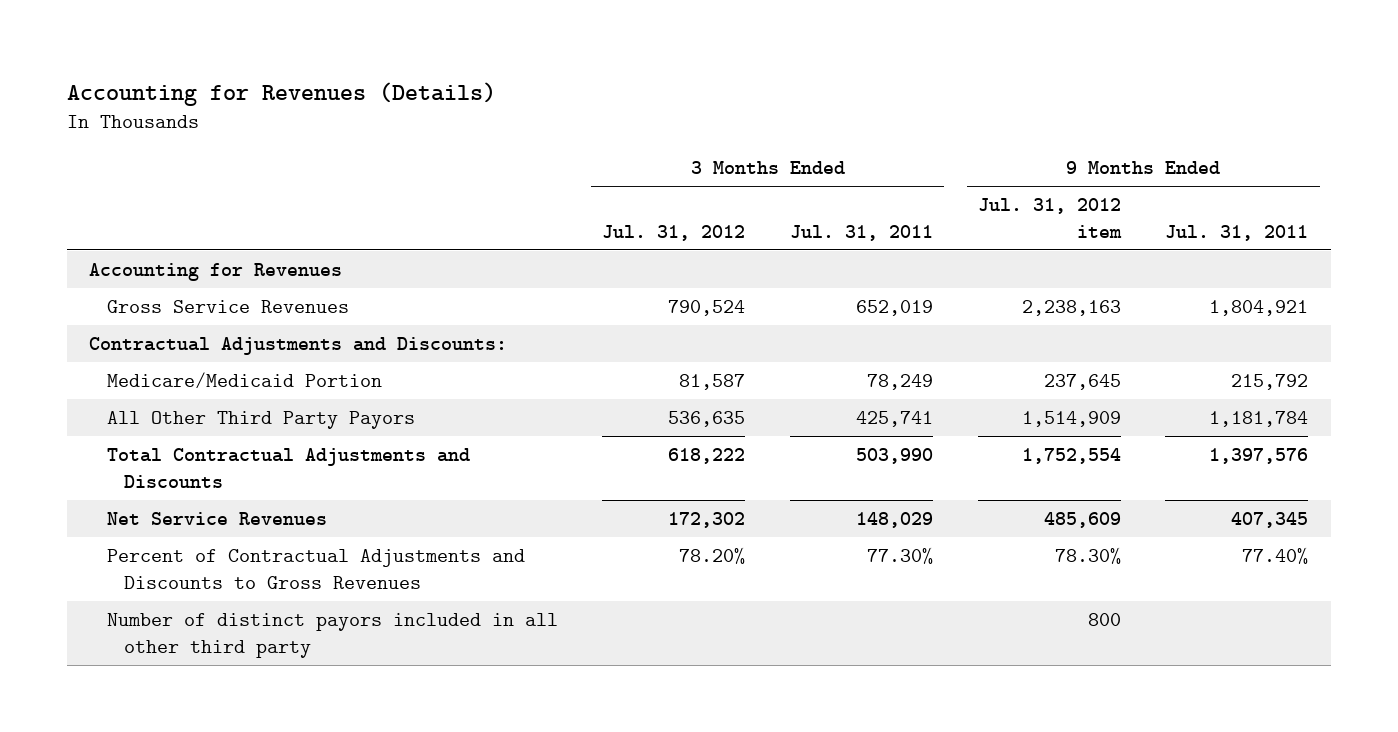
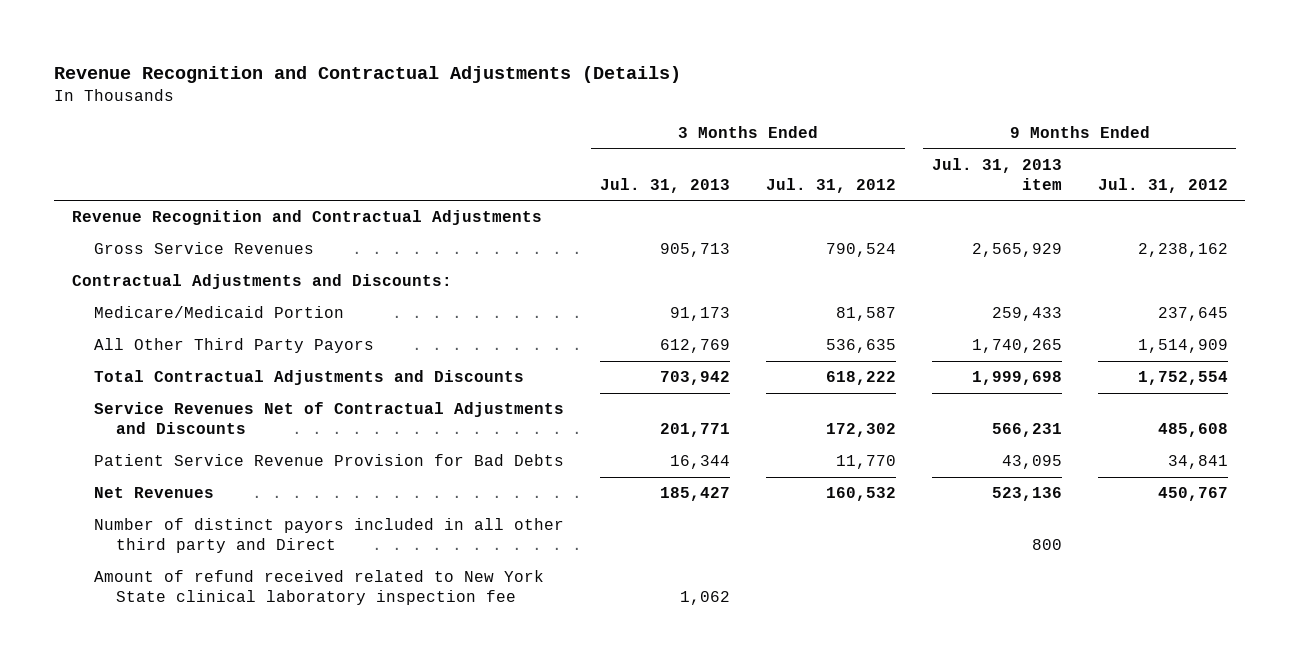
- Accounting for Revenues (Details)
+ Revenue Recognition and Contractual Adjustments (Details)
- | 3 Months Ended Jul. 31, 2012 | 3 Months Ended Jul. 31, 2011 | 9 Months Ended Jul. 31, 2012 item | 9 Months Ended Jul. 31, 2011
+ | 3 Months Ended Jul. 31, 2013 | 3 Months Ended Jul. 31, 2012 | 9 Months Ended Jul. 31, 2013 item | 9 Months Ended Jul. 31, 2012
- Accounting for Revenues
+ Revenue Recognition and Contractual Adjustments
- Net Service Revenues | 172,302 | 148,029 | 485,609 | 407,345
- Percent of Contractual Adjustments and Discounts to Gross Revenues | 78.20% | 77.30% | 78.30% | 77.40%
- Number of distinct payors included in all other third party | | | 800 |
+ Service Revenues Net of Contractual Adjustments and Discounts | 201,771 | 172,302 | 566,231 | 485,608
+ Patient Service Revenue Provision for Bad Debts | 16,344 | 11,770 | 43,095 | 34,841
+ Net Revenues | 185,427 | 160,532 | 523,136 | 450,767
+ Number of distinct payors included in all other third party and Direct | | | 800 |
+ Amount of refund received related to New York State clinical laboratory inspection fee | 1,062 | | |

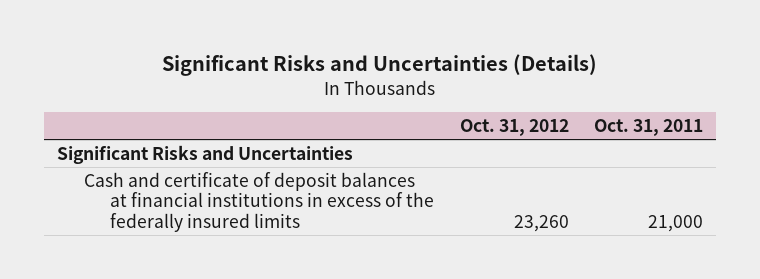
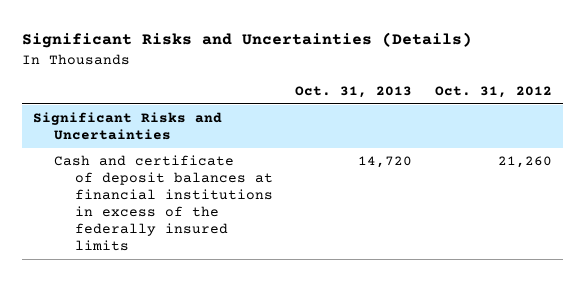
- | Oct. 31, 2012 | Oct. 31, 2011
+ | Oct. 31, 2013 | Oct. 31, 2012
- Cash and certificate of deposit balances at financial institutions in excess of the federally insured limits | 23,260 | 21,000
+ Cash and certificate of deposit balances at financial institutions in excess of the federally insured limits | 14,720 | 21,260

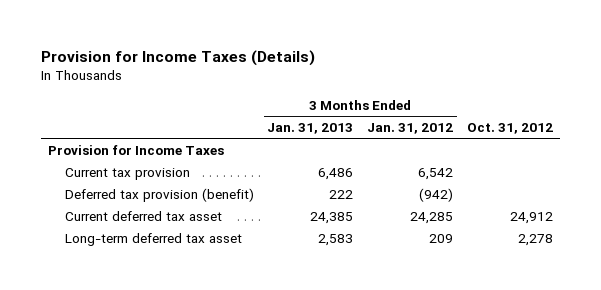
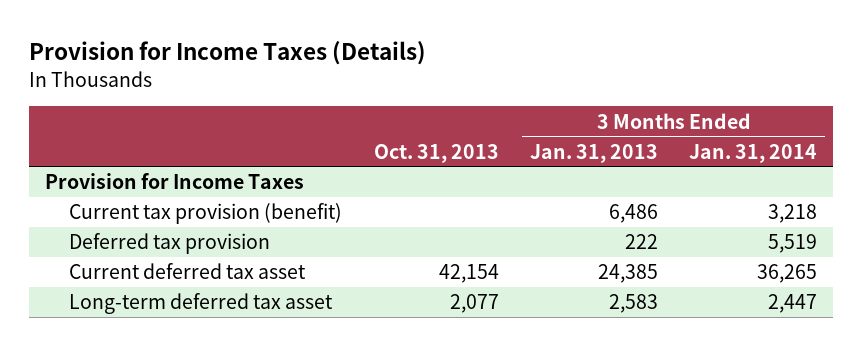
- | 3 Months Ended Jan. 31, 2013 | 3 Months Ended Jan. 31, 2012 | Oct. 31, 2012
+ | Oct. 31, 2013 | 3 Months Ended Jan. 31, 2013 | 3 Months Ended Jan. 31, 2014
- Current tax provision | 6,486 | 6,542 |
- Deferred tax provision (benefit) | 222 | (942) |
+ Current tax provision (benefit) | | 6,486 | 3,218
+ Deferred tax provision | | 222 | 5,519

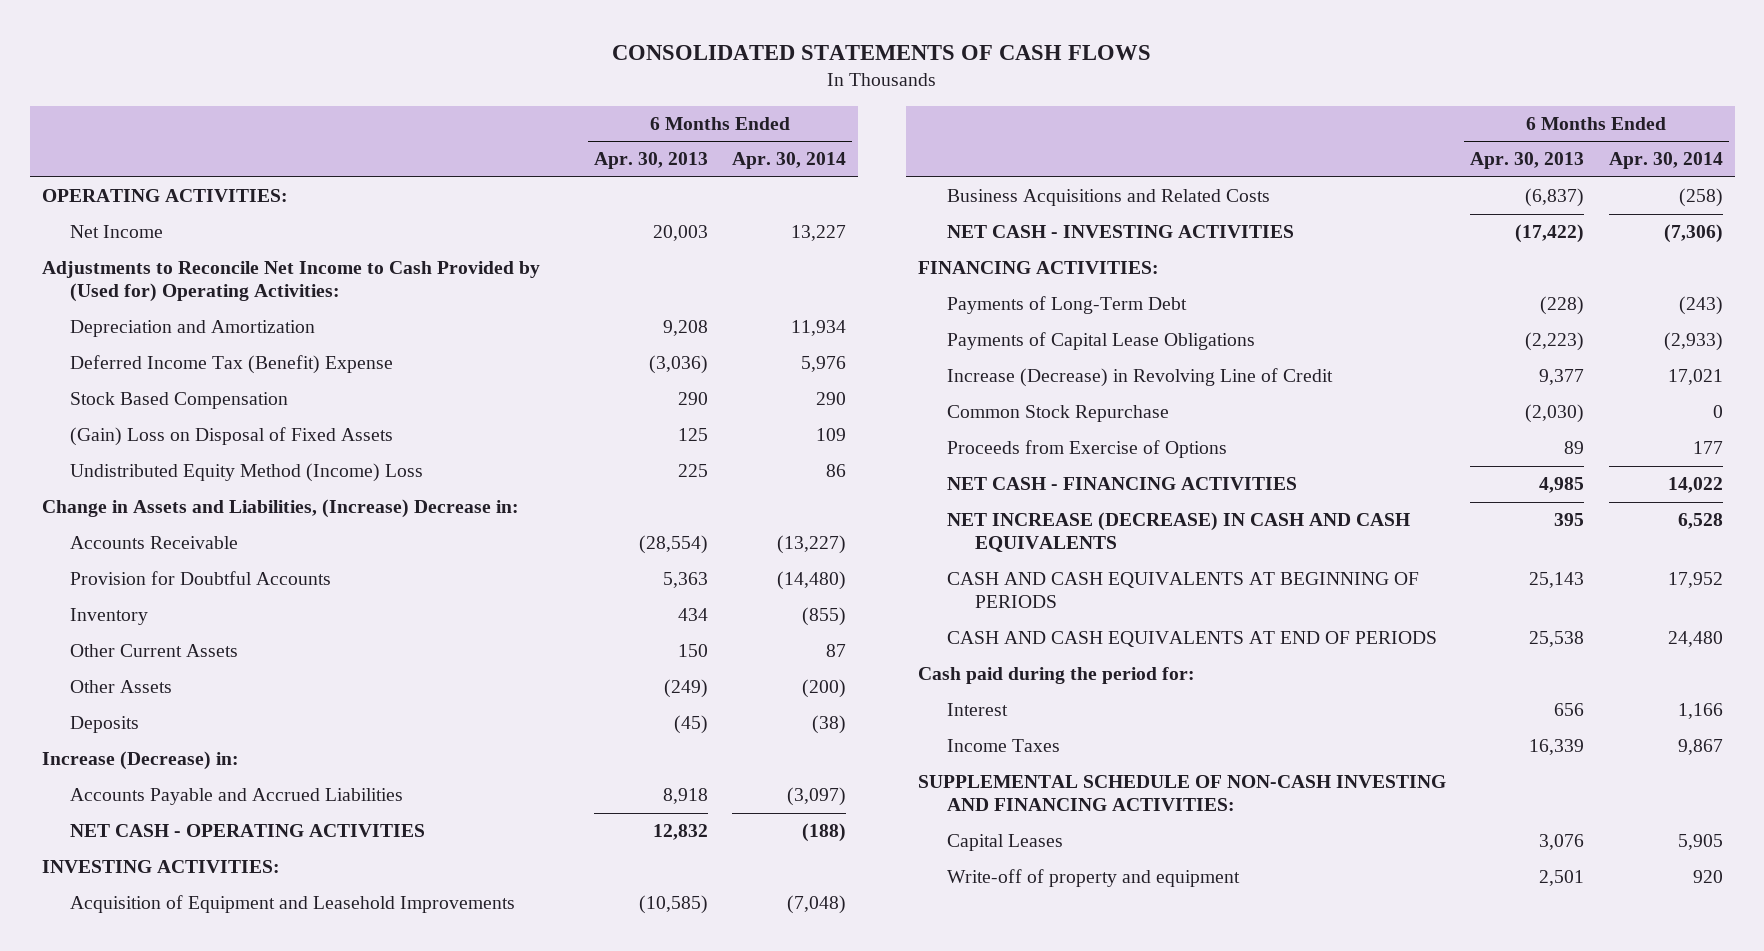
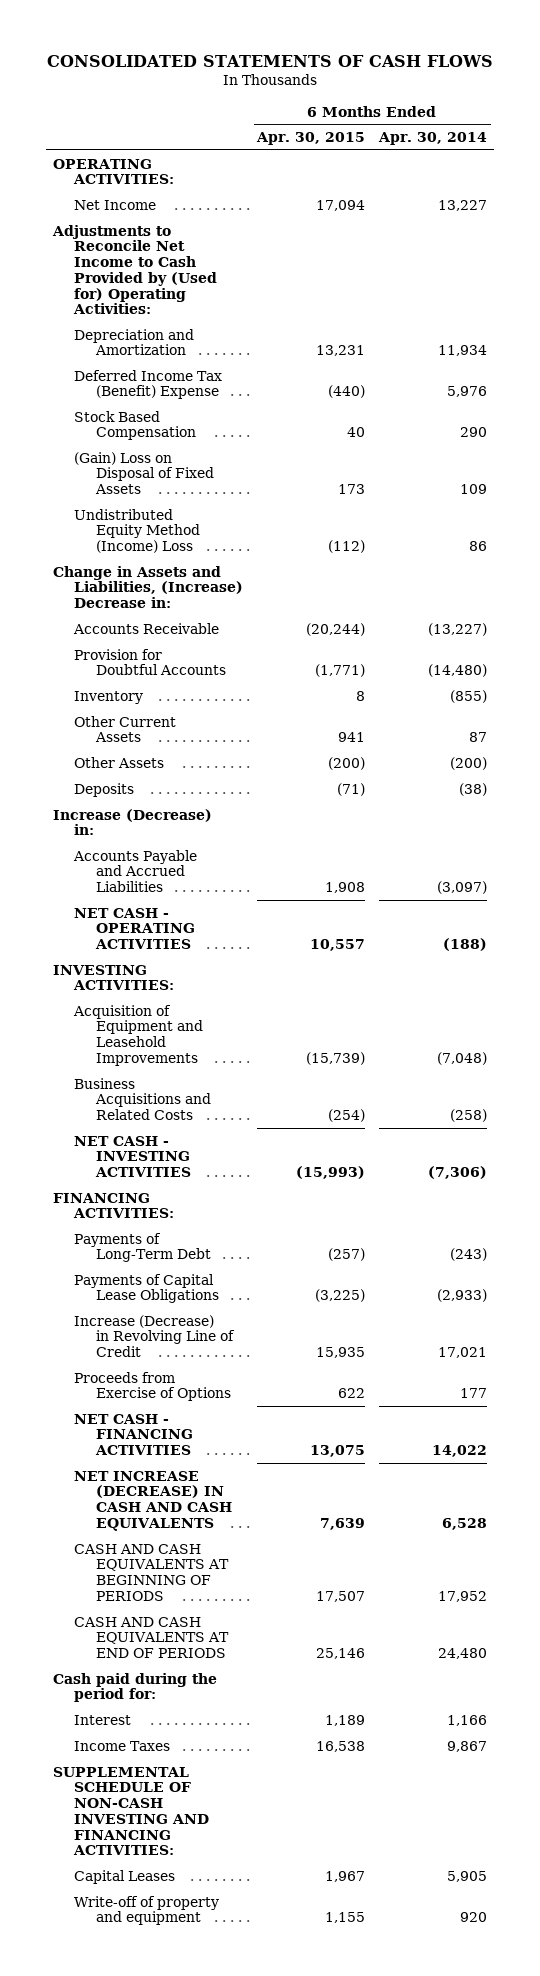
- | 6 Months Ended Apr. 30, 2013 | 6 Months Ended Apr. 30, 2014
+ | 6 Months Ended Apr. 30, 2015 | 6 Months Ended Apr. 30, 2014
- Common Stock Repurchase | (2,030) | 0

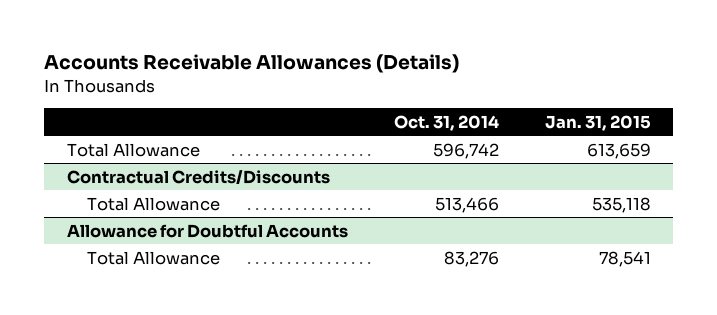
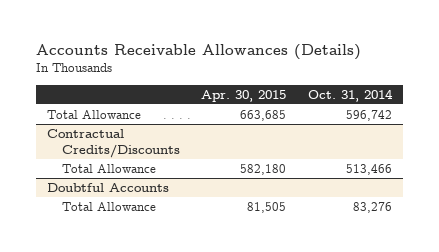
- | Oct. 31, 2014 | Jan. 31, 2015
+ | Apr. 30, 2015 | Oct. 31, 2014
- Allowance for Doubtful Accounts
+ Doubtful Accounts

